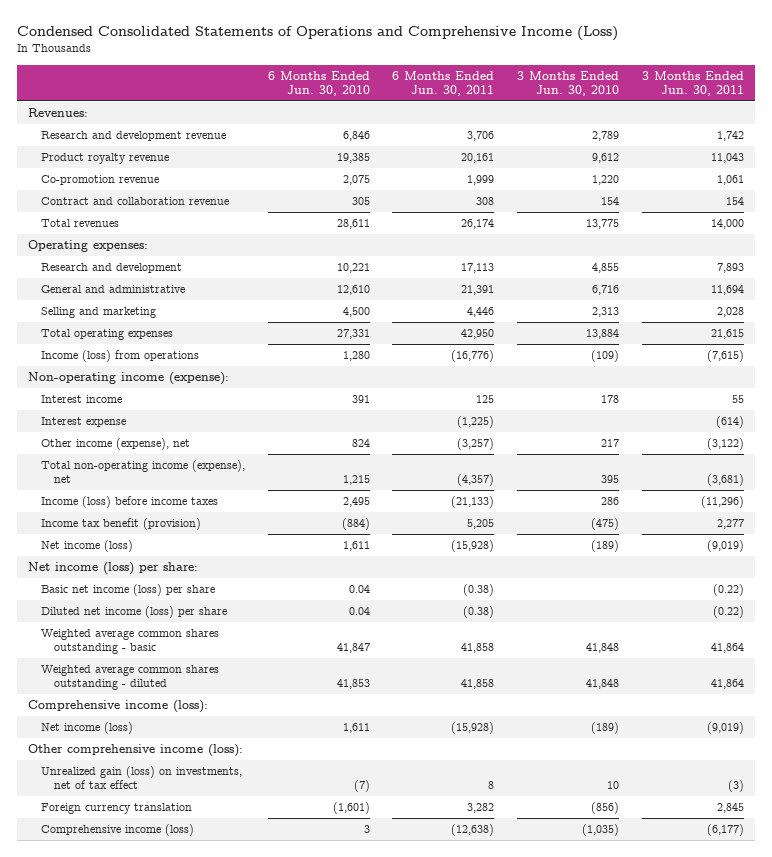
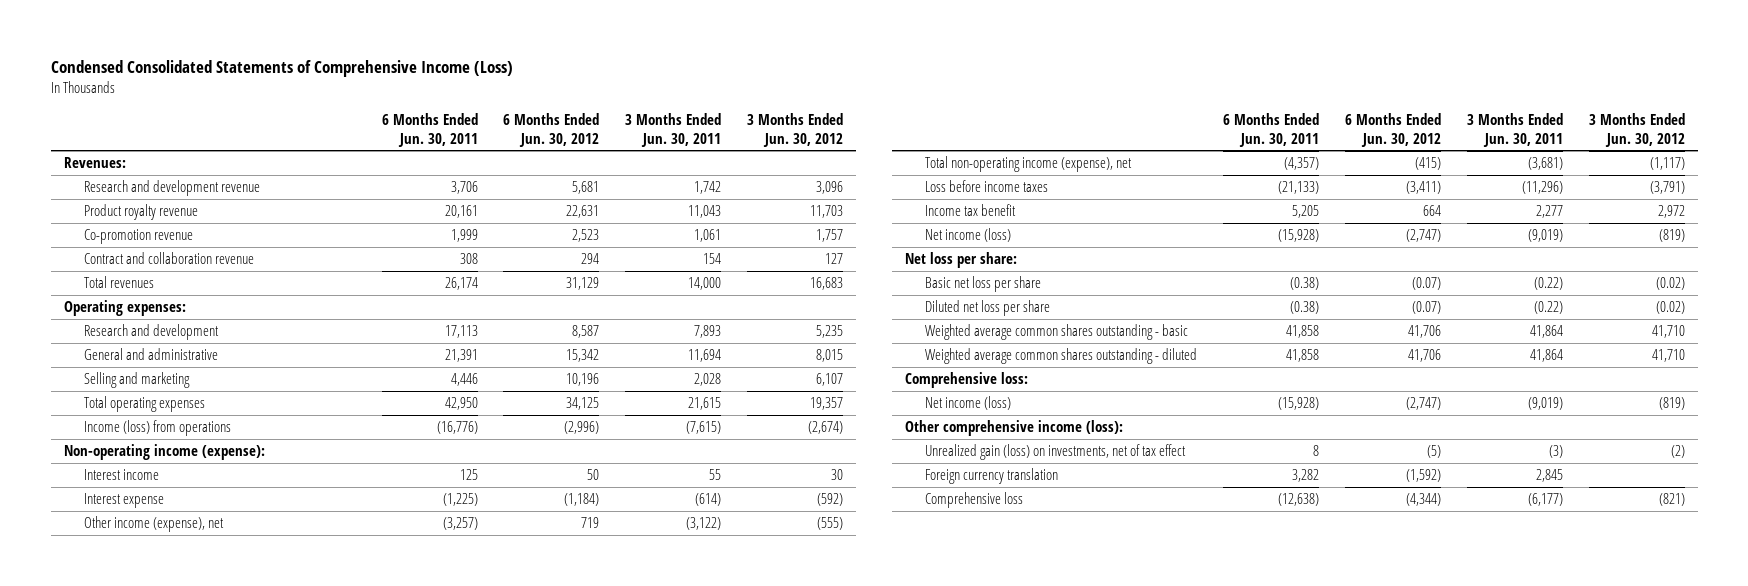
- Condensed Consolidated Statements of Operations and Comprehensive Income (Loss)
+ Condensed Consolidated Statements of Comprehensive Income (Loss)
- | 6 Months Ended Jun. 30, 2010 | 6 Months Ended Jun. 30, 2011 | 3 Months Ended Jun. 30, 2010 | 3 Months Ended Jun. 30, 2011
+ | 6 Months Ended Jun. 30, 2011 | 6 Months Ended Jun. 30, 2012 | 3 Months Ended Jun. 30, 2011 | 3 Months Ended Jun. 30, 2012
- Income (loss) before income taxes | 2,495 | (21,133) | 286 | (11,296)
- Income tax benefit (provision) | (884) | 5,205 | (475) | 2,277
+ Loss before income taxes | (21,133) | (3,411) | (11,296) | (3,791)
+ Income tax benefit | 5,205 | 664 | 2,277 | 2,972
- Net income (loss) per share:
- Basic net income (loss) per share | 0.04 | (0.38) | | (0.22)
- Diluted net income (loss) per share | 0.04 | (0.38) | | (0.22)
+ Net loss per share:
+ Basic net loss per share | (0.38) | (0.07) | (0.22) | (0.02)
+ Diluted net loss per share | (0.38) | (0.07) | (0.22) | (0.02)
- Comprehensive income (loss):
+ Comprehensive loss:
- Comprehensive income (loss) | 3 | (12,638) | (1,035) | (6,177)
+ Comprehensive loss | (12,638) | (4,344) | (6,177) | (821)

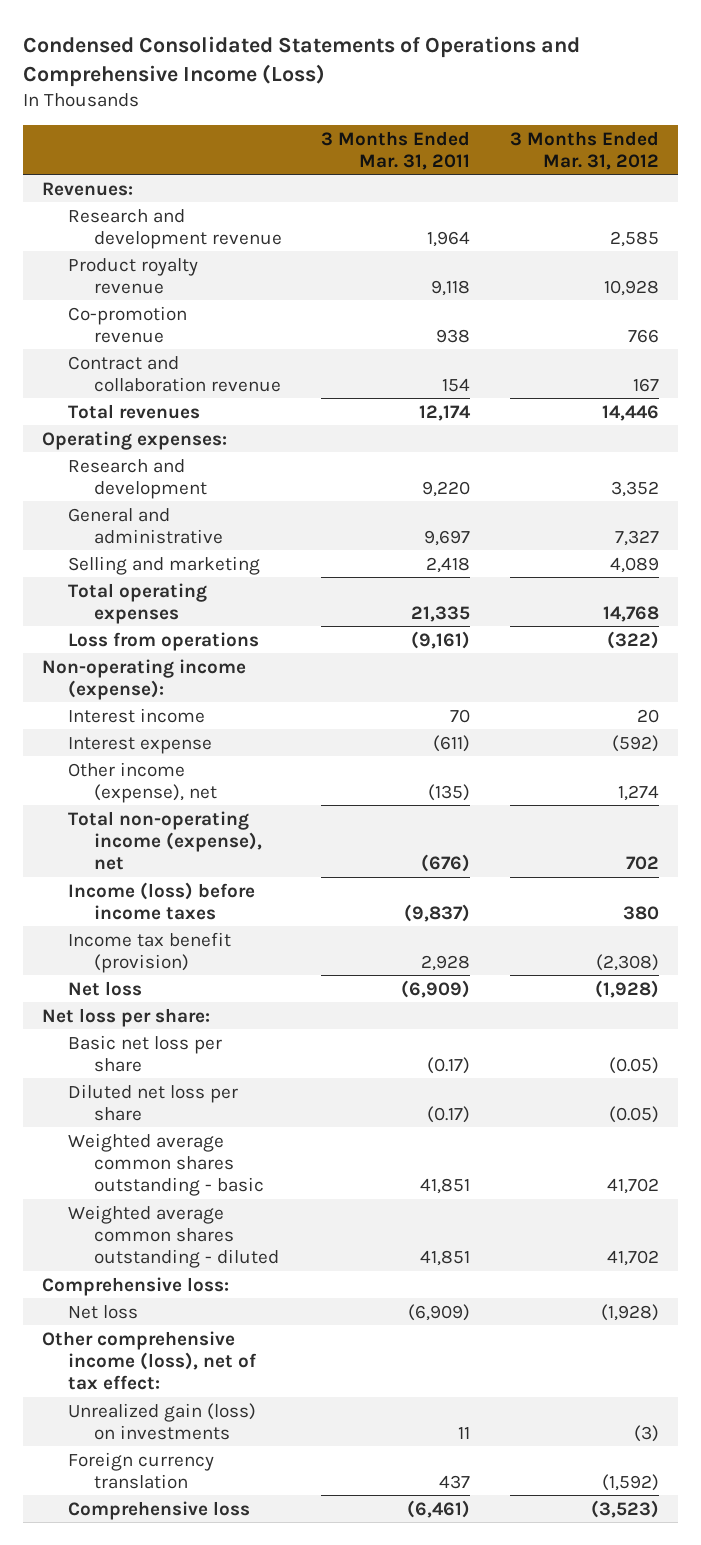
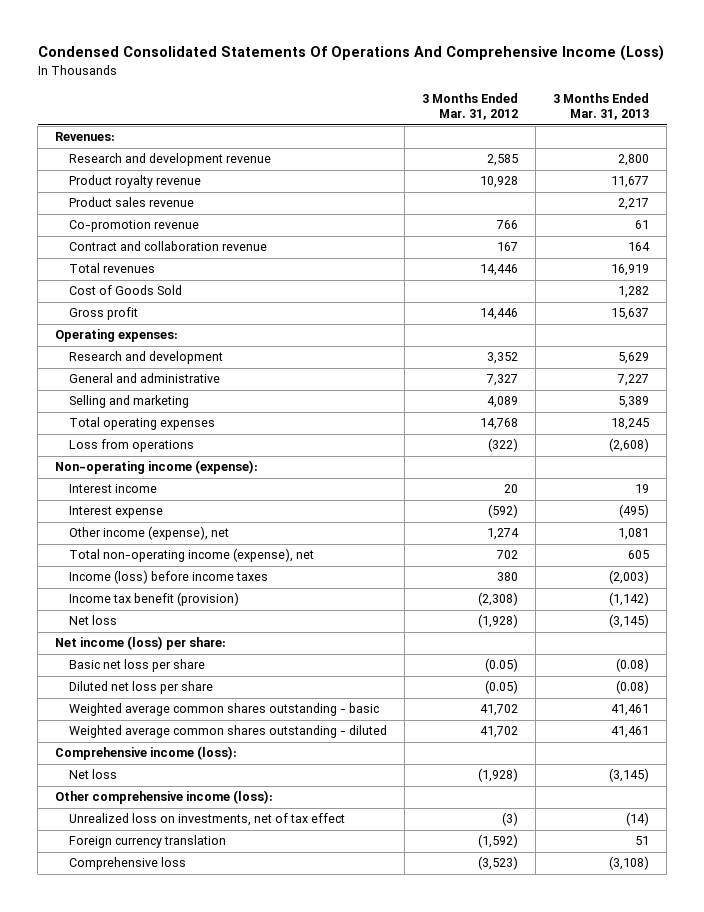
- Condensed Consolidated Statements of Operations and Comprehensive Income (Loss)
+ Condensed Consolidated Statements Of Operations And Comprehensive Income (Loss)
- | 3 Months Ended Mar. 31, 2011 | 3 Months Ended Mar. 31, 2012
+ | 3 Months Ended Mar. 31, 2012 | 3 Months Ended Mar. 31, 2013
+ Product sales revenue | | 2,217
+ Cost of Goods Sold | | 1,282
+ Gross profit | 14,446 | 15,637
- Net loss per share:
+ Net income (loss) per share:
- Comprehensive loss:
+ Comprehensive income (loss):
- Other comprehensive income (loss), net of tax effect:
- Unrealized gain (loss) on investments | 11 | (3)
+ Other comprehensive income (loss):
+ Unrealized loss on investments, net of tax effect | (3) | (14)

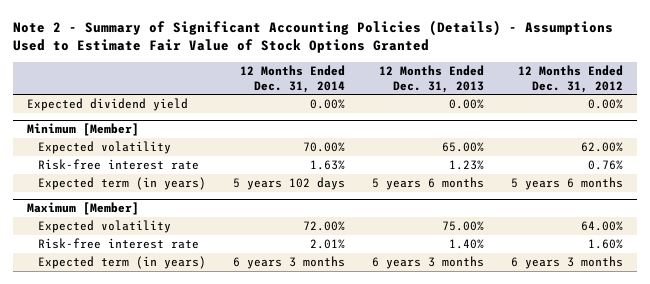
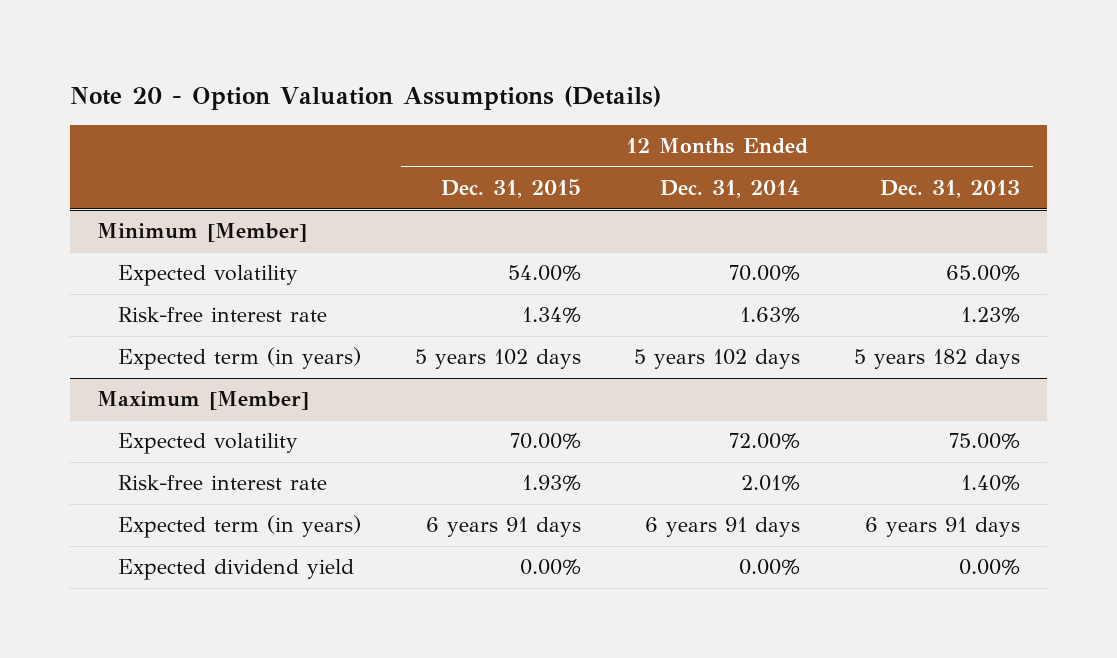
- Note 2 - Summary of Significant Accounting Policies (Details) - Assumptions Used to Estimate Fair Value of Stock Options Granted
+ Note 20 - Option Valuation Assumptions (Details)
- | 12 Months Ended Dec. 31, 2014 | 12 Months Ended Dec. 31, 2013 | 12 Months Ended Dec. 31, 2012
+ | 12 Months Ended Dec. 31, 2015 | 12 Months Ended Dec. 31, 2014 | 12 Months Ended Dec. 31, 2013
- Expected dividend yield | 0.00% | 0.00% | 0.00%
@ Minimum [Member]
- Expected term (in years) | 5 years 102 days | 5 years 6 months | 5 years 6 months
+ Expected term (in years) | 5 years 102 days | 5 years 102 days | 5 years 182 days
@ Maximum [Member]
- Expected term (in years) | 6 years 3 months | 6 years 3 months | 6 years 3 months
+ Expected term (in years) | 6 years 91 days | 6 years 91 days | 6 years 91 days
+ Expected dividend yield | 0.00% | 0.00% | 0.00%

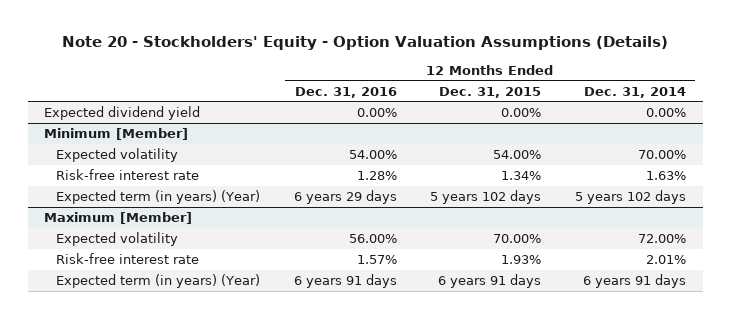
- Note 20 - Option Valuation Assumptions (Details)
+ Note 20 - Stockholders' Equity - Option Valuation Assumptions (Details)
- | 12 Months Ended Dec. 31, 2015 | 12 Months Ended Dec. 31, 2014 | 12 Months Ended Dec. 31, 2013
+ | 12 Months Ended Dec. 31, 2016 | 12 Months Ended Dec. 31, 2015 | 12 Months Ended Dec. 31, 2014
+ Expected dividend yield | 0.00% | 0.00% | 0.00%
@ Minimum [Member]
- Expected term (in years) | 5 years 102 days | 5 years 102 days | 5 years 182 days
+ Expected term (in years) (Year) | 6 years 29 days | 5 years 102 days | 5 years 102 days
@ Maximum [Member]
- Expected term (in years) | 6 years 91 days | 6 years 91 days | 6 years 91 days
- Expected dividend yield | 0.00% | 0.00% | 0.00%
+ Expected term (in years) (Year) | 6 years 91 days | 6 years 91 days | 6 years 91 days

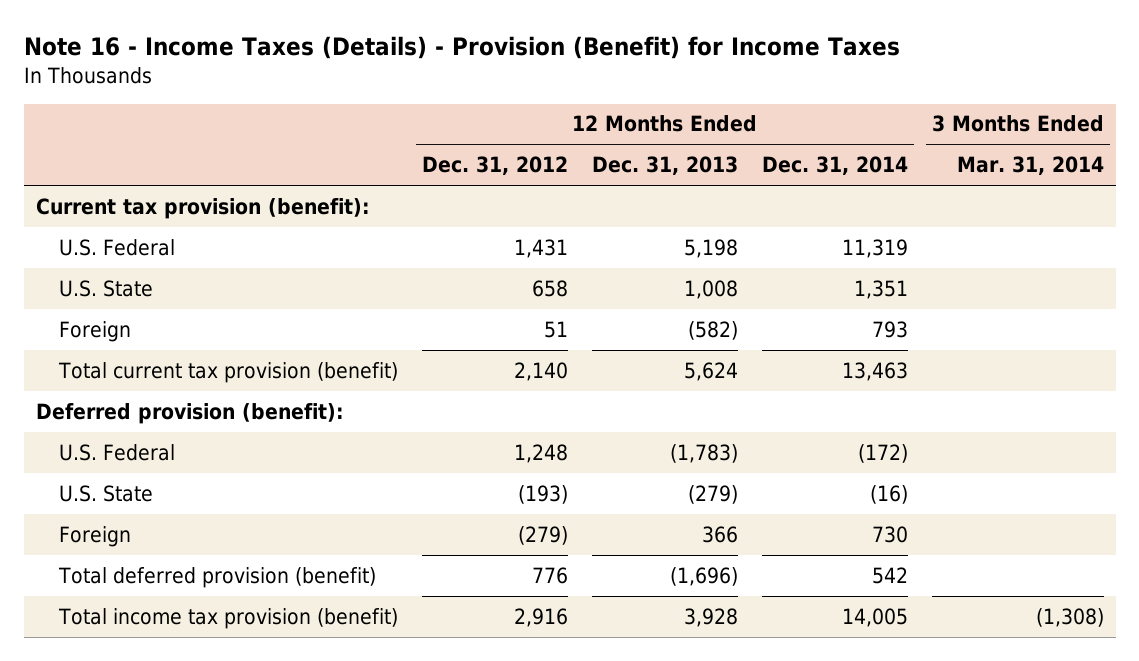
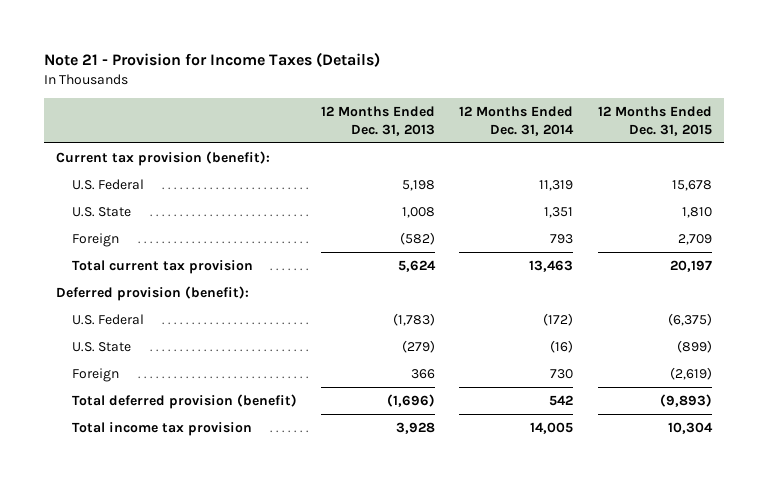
- Note 16 - Income Taxes (Details) - Provision (Benefit) for Income Taxes
+ Note 21 - Provision for Income Taxes (Details)
- | 12 Months Ended Dec. 31, 2012 | 12 Months Ended Dec. 31, 2013 | 12 Months Ended Dec. 31, 2014 | 3 Months Ended Mar. 31, 2014
+ | 12 Months Ended Dec. 31, 2013 | 12 Months Ended Dec. 31, 2014 | 12 Months Ended Dec. 31, 2015
- Total current tax provision (benefit) | 2,140 | 5,624 | 13,463 |
+ Total current tax provision | 5,624 | 13,463 | 20,197
- Total income tax provision (benefit) | 2,916 | 3,928 | 14,005 | (1,308)
+ Total income tax provision | 3,928 | 14,005 | 10,304

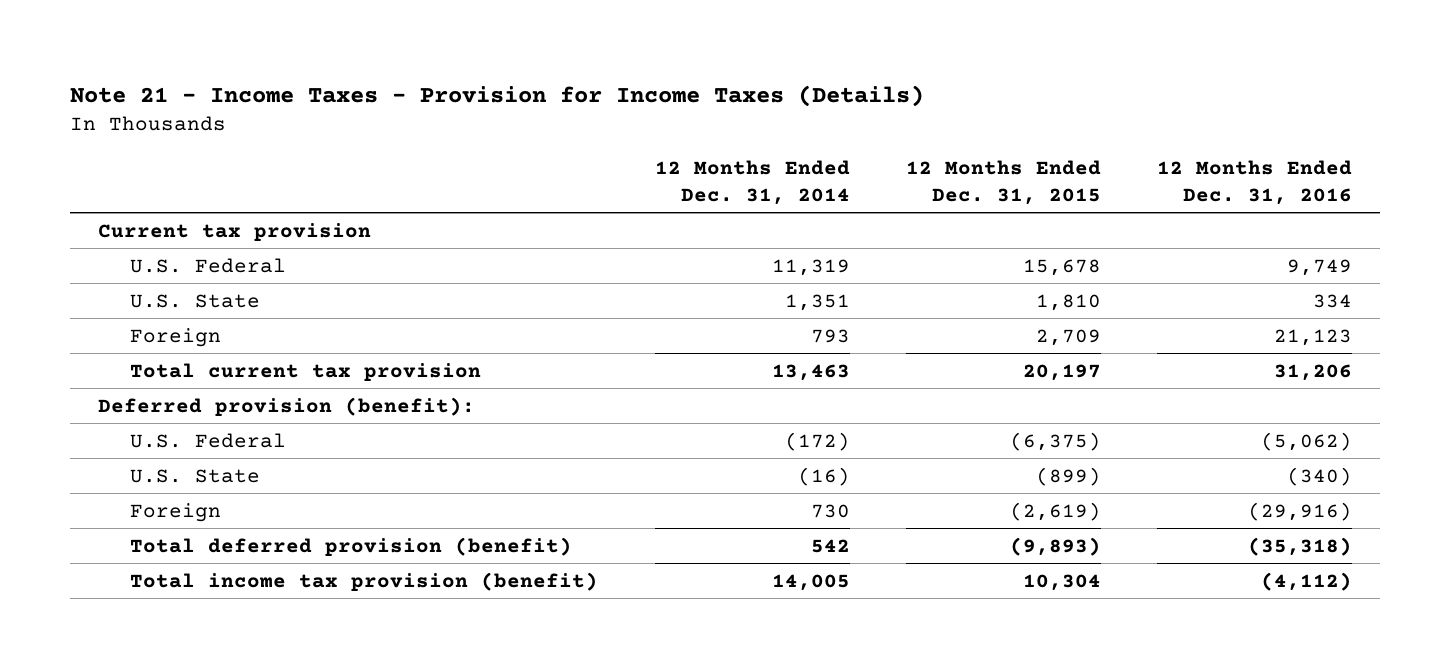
- Note 21 - Provision for Income Taxes (Details)
+ Note 21 - Income Taxes - Provision for Income Taxes (Details)
- | 12 Months Ended Dec. 31, 2013 | 12 Months Ended Dec. 31, 2014 | 12 Months Ended Dec. 31, 2015
+ | 12 Months Ended Dec. 31, 2014 | 12 Months Ended Dec. 31, 2015 | 12 Months Ended Dec. 31, 2016
- Current tax provision (benefit):
+ Current tax provision
- Total income tax provision | 3,928 | 14,005 | 10,304
+ Total income tax provision (benefit) | 14,005 | 10,304 | (4,112)

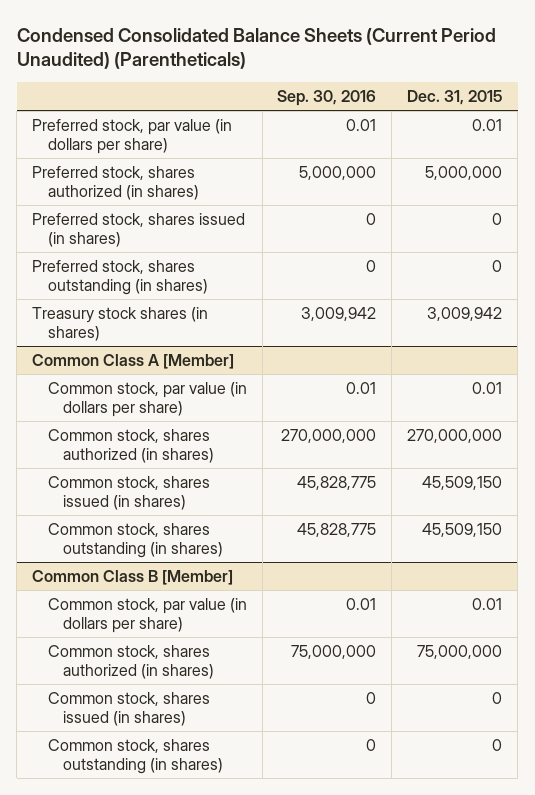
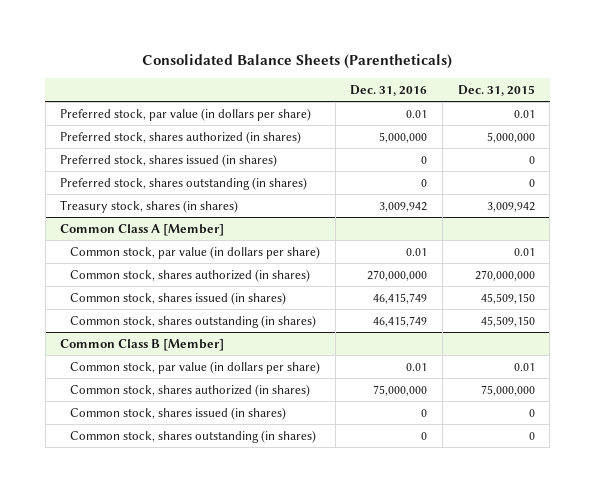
- Condensed Consolidated Balance Sheets (Current Period Unaudited) (Parentheticals)
+ Consolidated Balance Sheets (Parentheticals)
- | Sep. 30, 2016 | Dec. 31, 2015
+ | Dec. 31, 2016 | Dec. 31, 2015
- Treasury stock shares (in shares) | 3,009,942 | 3,009,942
+ Treasury stock, shares (in shares) | 3,009,942 | 3,009,942

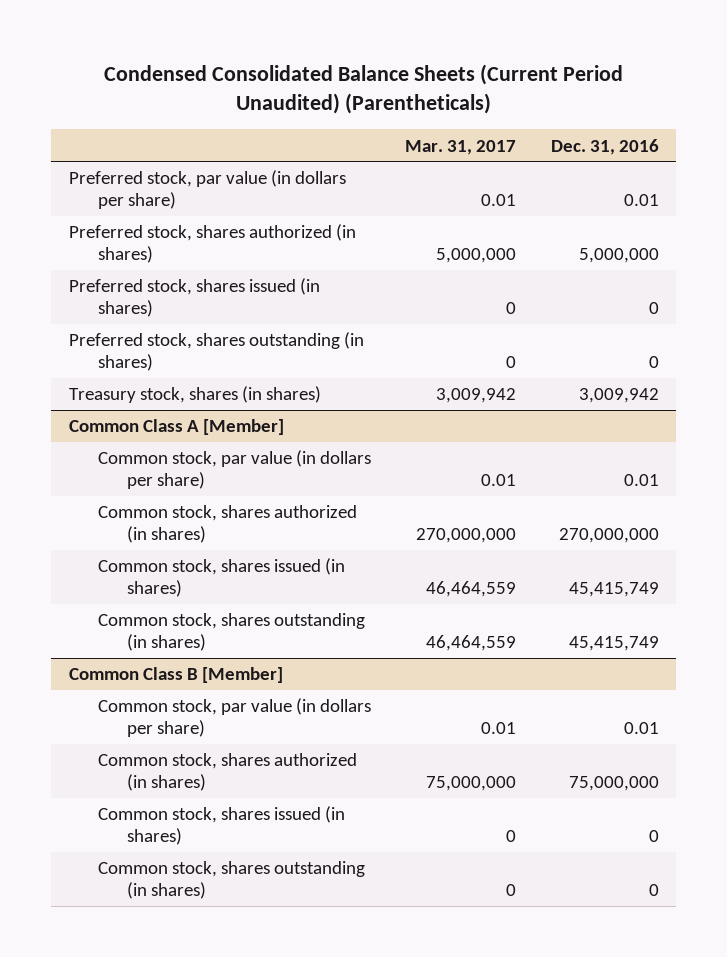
- Consolidated Balance Sheets (Parentheticals)
+ Condensed Consolidated Balance Sheets (Current Period Unaudited) (Parentheticals)
- | Dec. 31, 2016 | Dec. 31, 2015
+ | Mar. 31, 2017 | Dec. 31, 2016
@ Common Class A [Member]
- Common stock, shares issued (in shares) | 46,415,749 | 45,509,150
- Common stock, shares outstanding (in shares) | 46,415,749 | 45,509,150
+ Common stock, shares issued (in shares) | 46,464,559 | 45,415,749
+ Common stock, shares outstanding (in shares) | 46,464,559 | 45,415,749

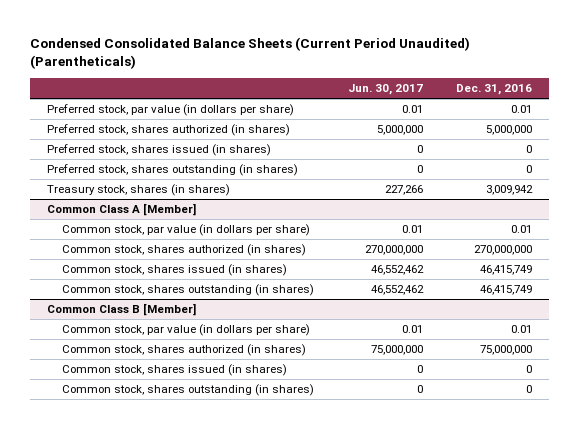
- | Mar. 31, 2017 | Dec. 31, 2016
+ | Jun. 30, 2017 | Dec. 31, 2016
@ Common Class A [Member]
- Common stock, shares issued (in shares) | 46,464,559 | 45,415,749
- Common stock, shares outstanding (in shares) | 46,464,559 | 45,415,749
+ Common stock, shares issued (in shares) | 46,552,462 | 46,415,749
+ Common stock, shares outstanding (in shares) | 46,552,462 | 46,415,749

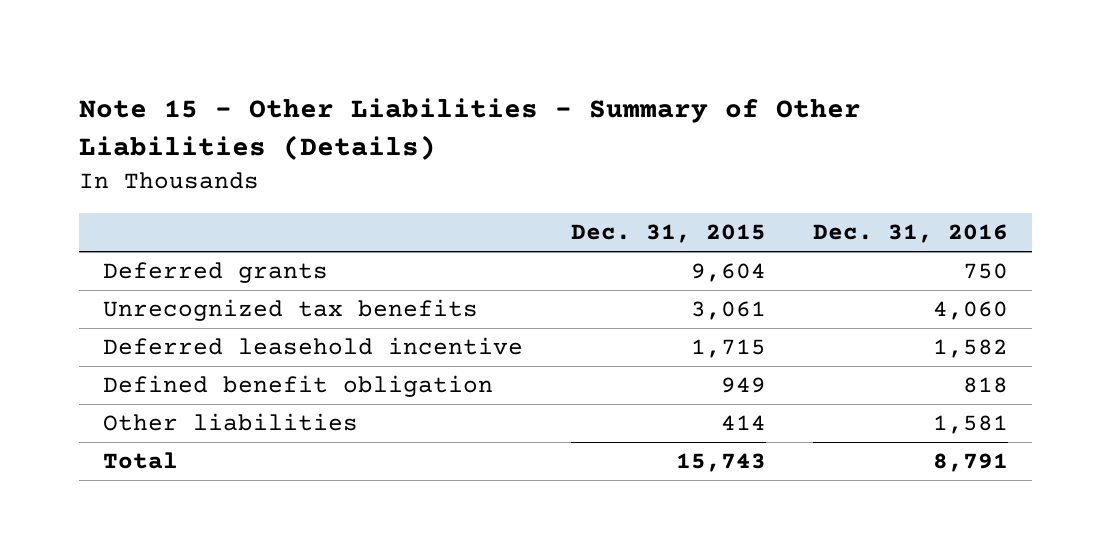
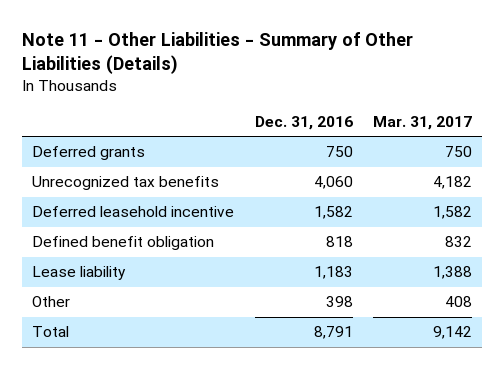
- Note 15 - Other Liabilities - Summary of Other Liabilities (Details)
+ Note 11 - Other Liabilities - Summary of Other Liabilities (Details)
- | Dec. 31, 2015 | Dec. 31, 2016
+ | Dec. 31, 2016 | Mar. 31, 2017
- Other liabilities | 414 | 1,581
+ Lease liability | 1,183 | 1,388
+ Other | 398 | 408

